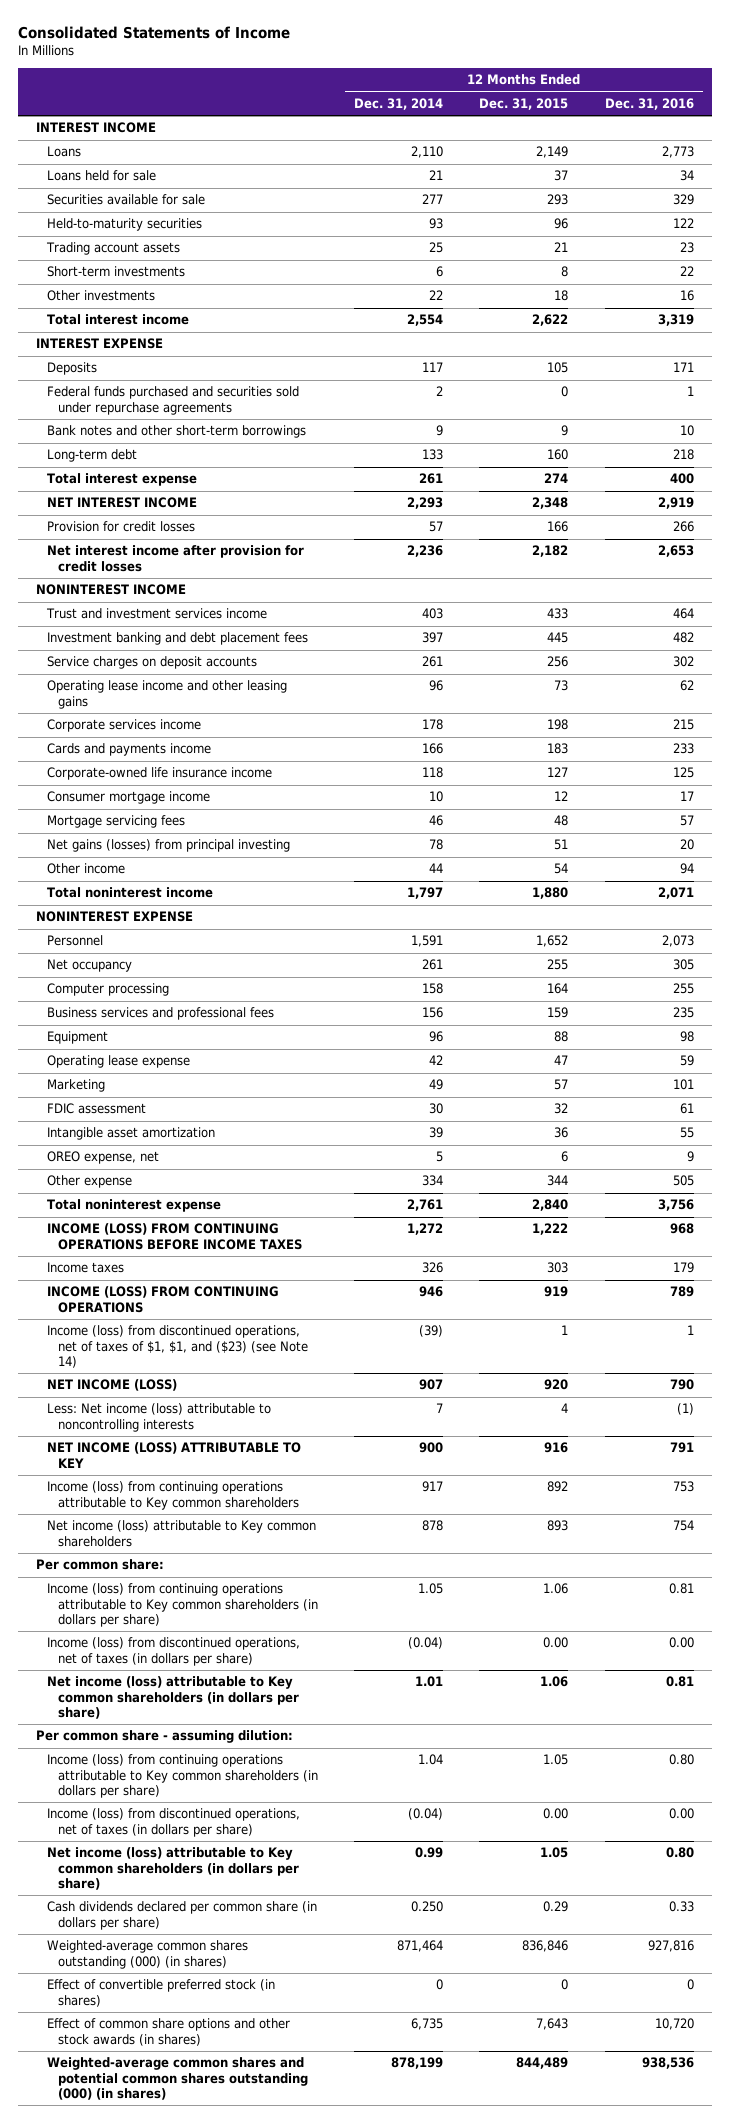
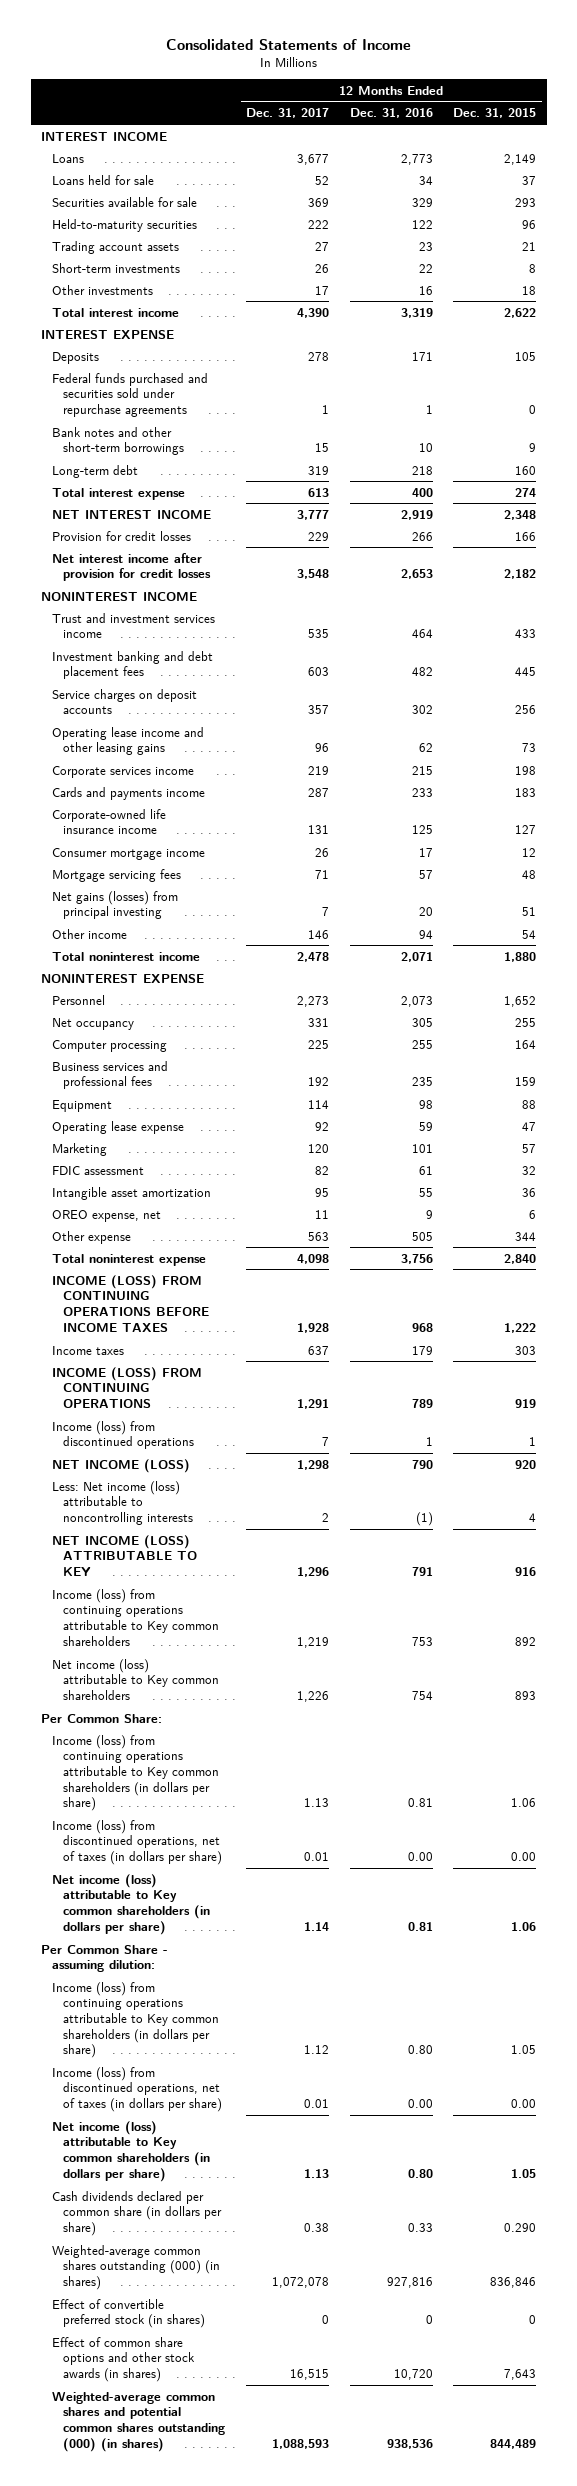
- | 12 Months Ended Dec. 31, 2014 | 12 Months Ended Dec. 31, 2015 | 12 Months Ended Dec. 31, 2016
+ | 12 Months Ended Dec. 31, 2017 | 12 Months Ended Dec. 31, 2016 | 12 Months Ended Dec. 31, 2015
- Income (loss) from discontinued operations, net of taxes of $1, $1, and ($23) (see Note 14) | (39) | 1 | 1
+ Income (loss) from discontinued operations | 7 | 1 | 1
- Per common share:
+ Per Common Share:
- Per common share - assuming dilution:
+ Per Common Share - assuming dilution:
- Cash dividends declared per common share (in dollars per share) | 0.250 | 0.29 | 0.33
+ Cash dividends declared per common share (in dollars per share) | 0.38 | 0.33 | 0.290

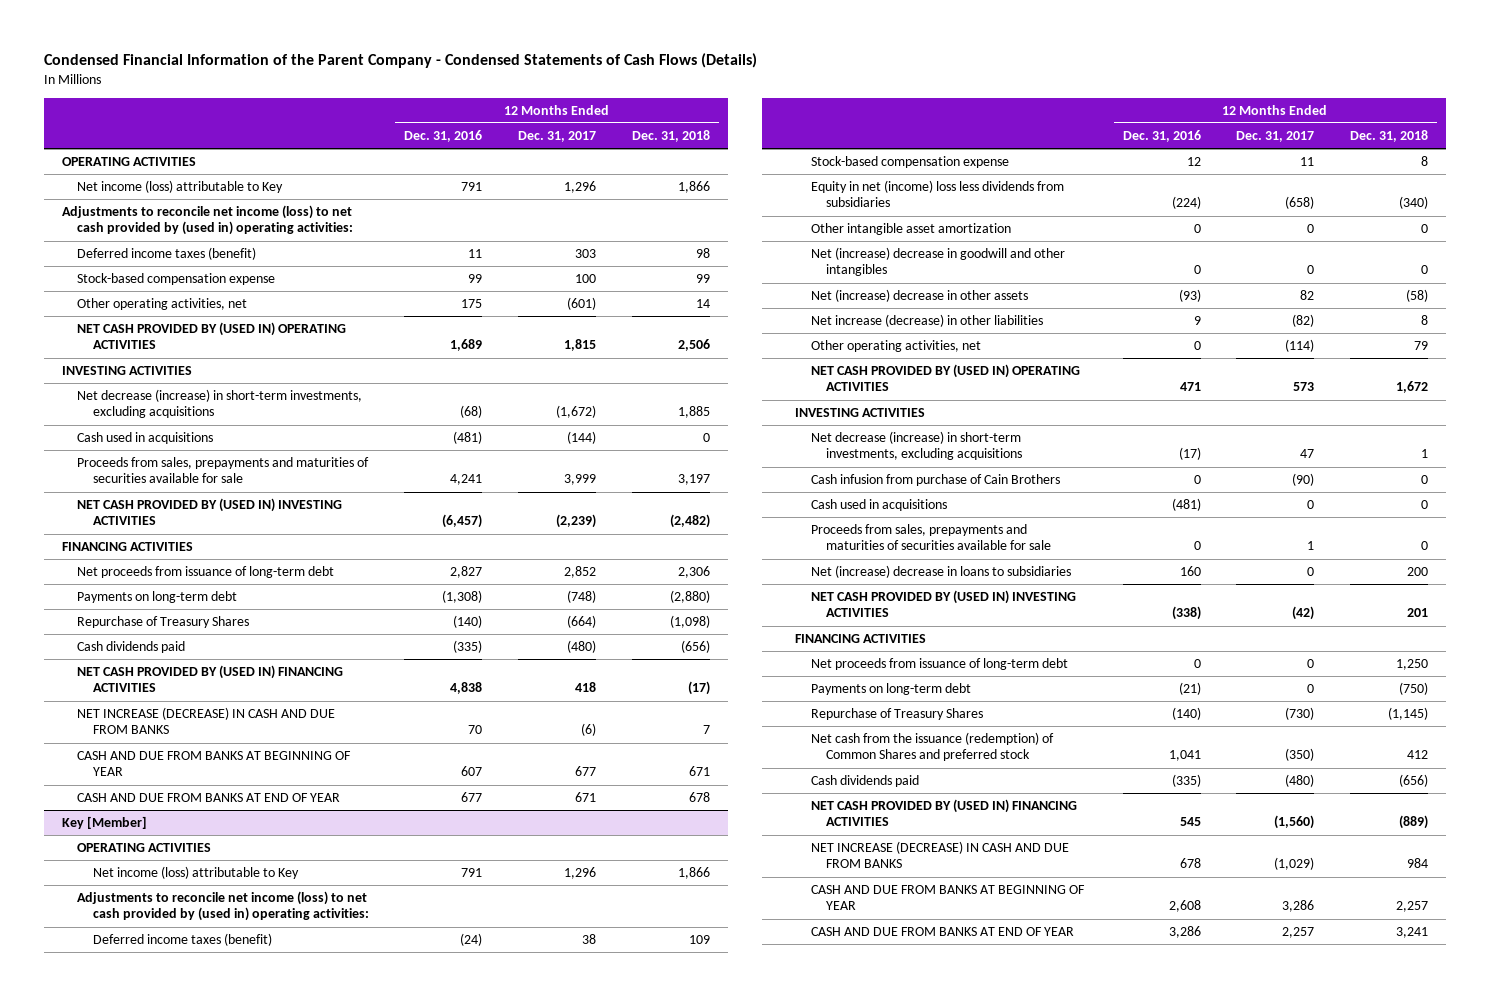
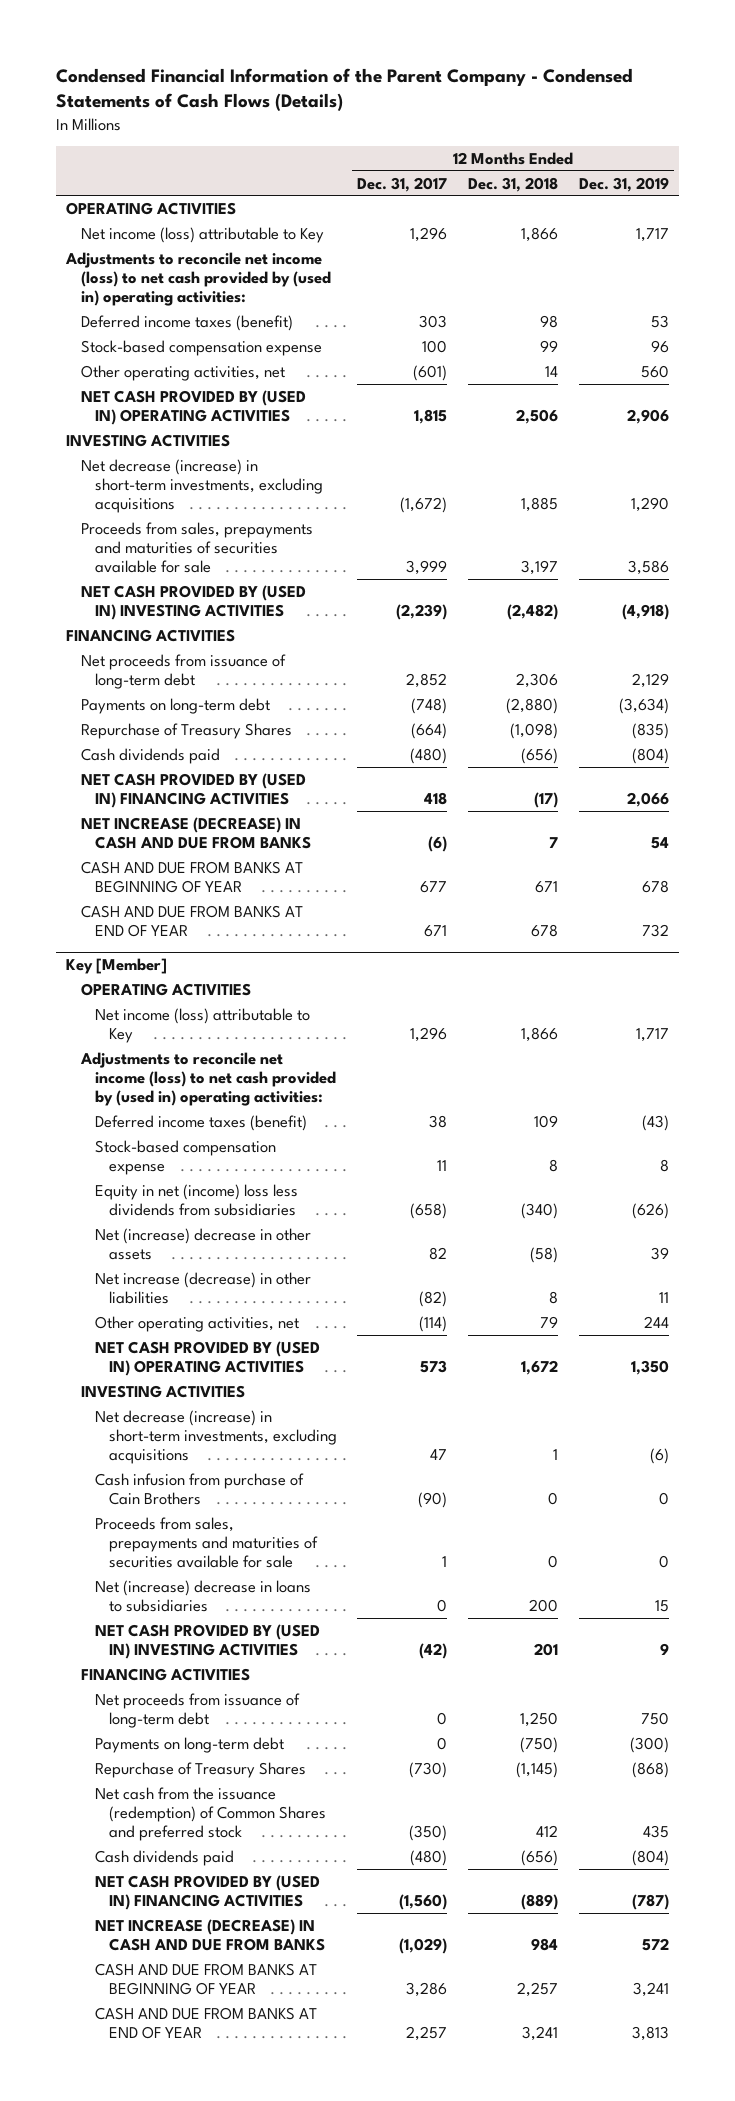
- | 12 Months Ended Dec. 31, 2016 | 12 Months Ended Dec. 31, 2017 | 12 Months Ended Dec. 31, 2018
+ | 12 Months Ended Dec. 31, 2017 | 12 Months Ended Dec. 31, 2018 | 12 Months Ended Dec. 31, 2019
- Cash used in acquisitions | (481) | (144) | 0
@ Key [Member]
- Other intangible asset amortization | 0 | 0 | 0
- Net (increase) decrease in goodwill and other intangibles | 0 | 0 | 0
- Cash used in acquisitions | (481) | 0 | 0

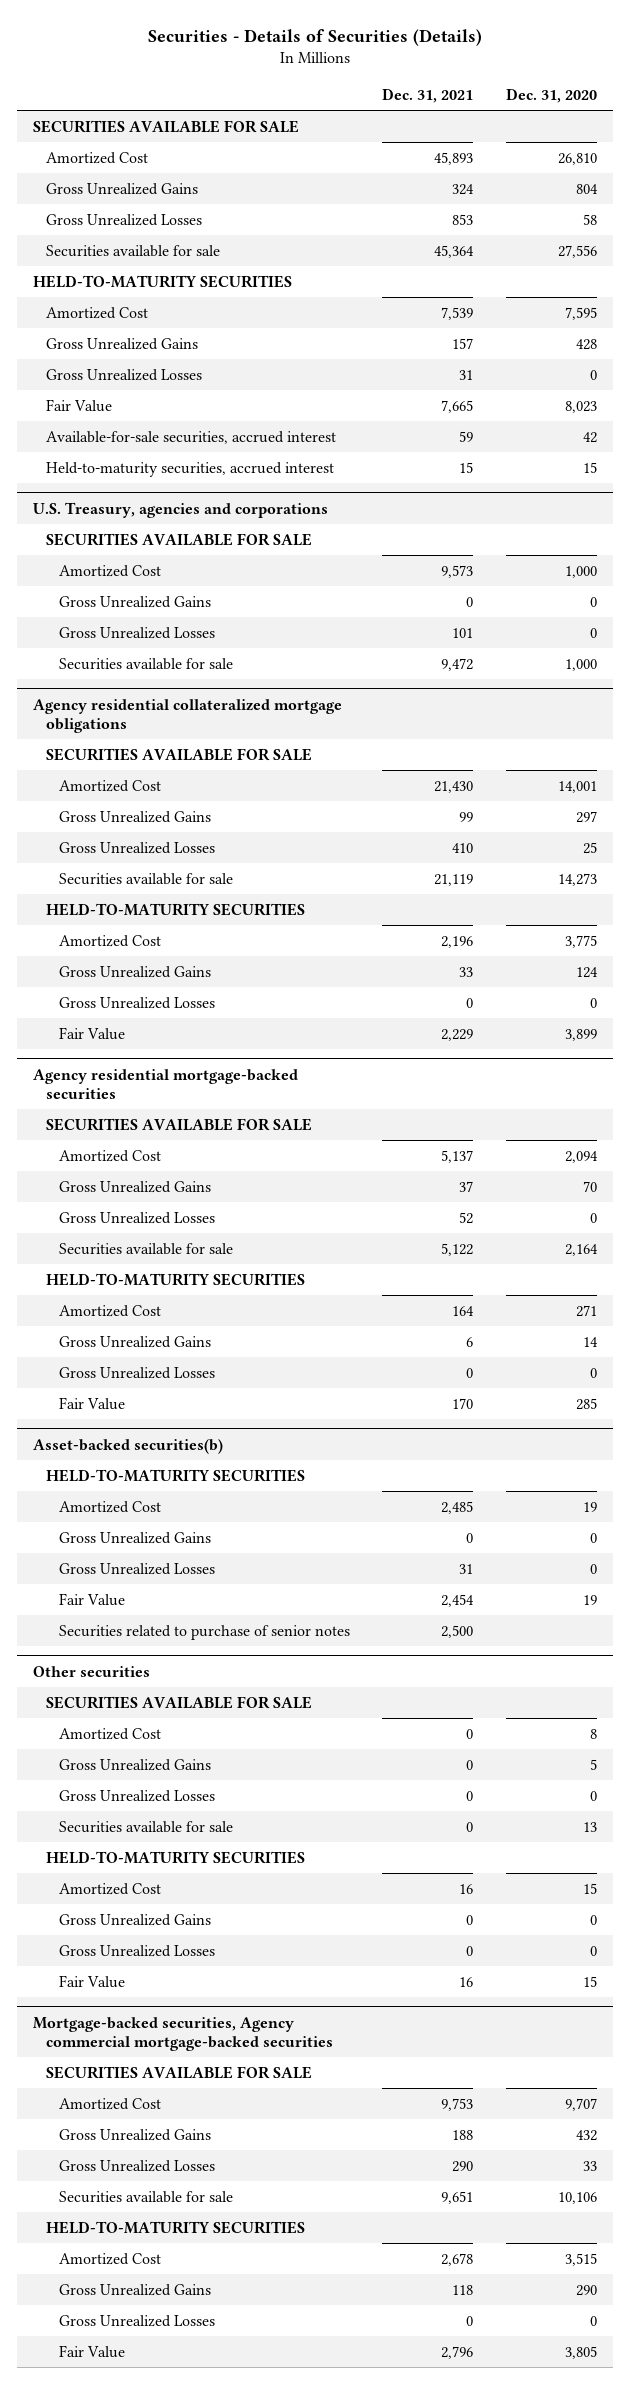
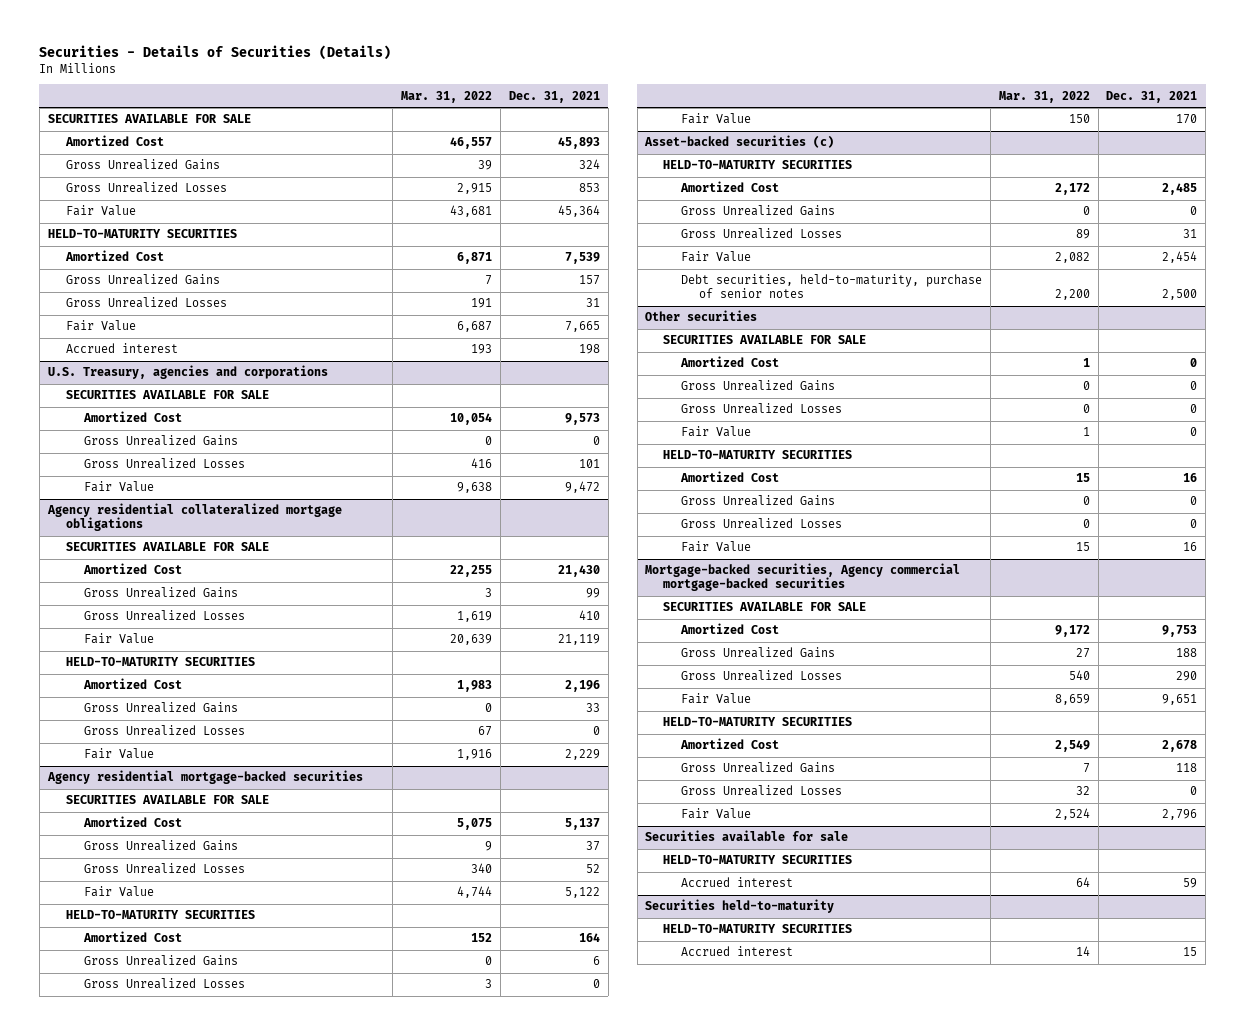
- | Dec. 31, 2021 | Dec. 31, 2020
+ | Mar. 31, 2022 | Dec. 31, 2021
- Securities available for sale | 45,364 | 27,556
+ Fair Value | 43,681 | 45,364
- Available-for-sale securities, accrued interest | 59 | 42
- Held-to-maturity securities, accrued interest | 15 | 15
+ Accrued interest | 193 | 198
@ U.S. Treasury, agencies and corporations
- Securities available for sale | 9,472 | 1,000
+ Fair Value | 9,638 | 9,472
@ Agency residential collateralized mortgage obligations
- Securities available for sale | 21,119 | 14,273
+ Fair Value | 20,639 | 21,119
@ Agency residential mortgage-backed securities
- Securities available for sale | 5,122 | 2,164
+ Fair Value | 4,744 | 5,122
- Asset-backed securities(b)
+ Asset-backed securities (c)
- Securities related to purchase of senior notes | 2,500 |
+ Debt securities, held-to-maturity, purchase of senior notes | 2,200 | 2,500
@ Other securities
- Securities available for sale | 0 | 13
+ Fair Value | 1 | 0
@ Mortgage-backed securities, Agency commercial mortgage-backed securities
- Securities available for sale | 9,651 | 10,106
+ Fair Value | 8,659 | 9,651
+ Securities available for sale
+ HELD-TO-MATURITY SECURITIES
+ Accrued interest | 64 | 59
+ Securities held-to-maturity
+ HELD-TO-MATURITY SECURITIES
+ Accrued interest | 14 | 15

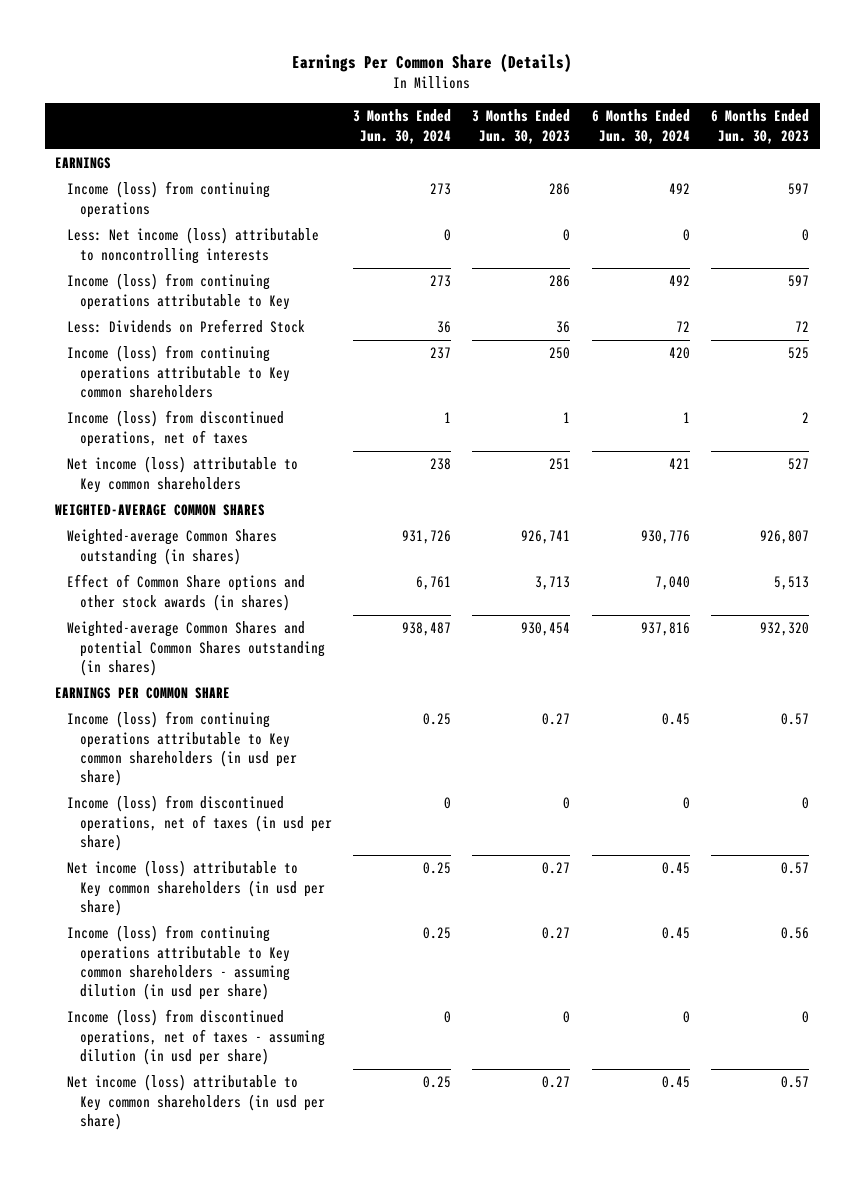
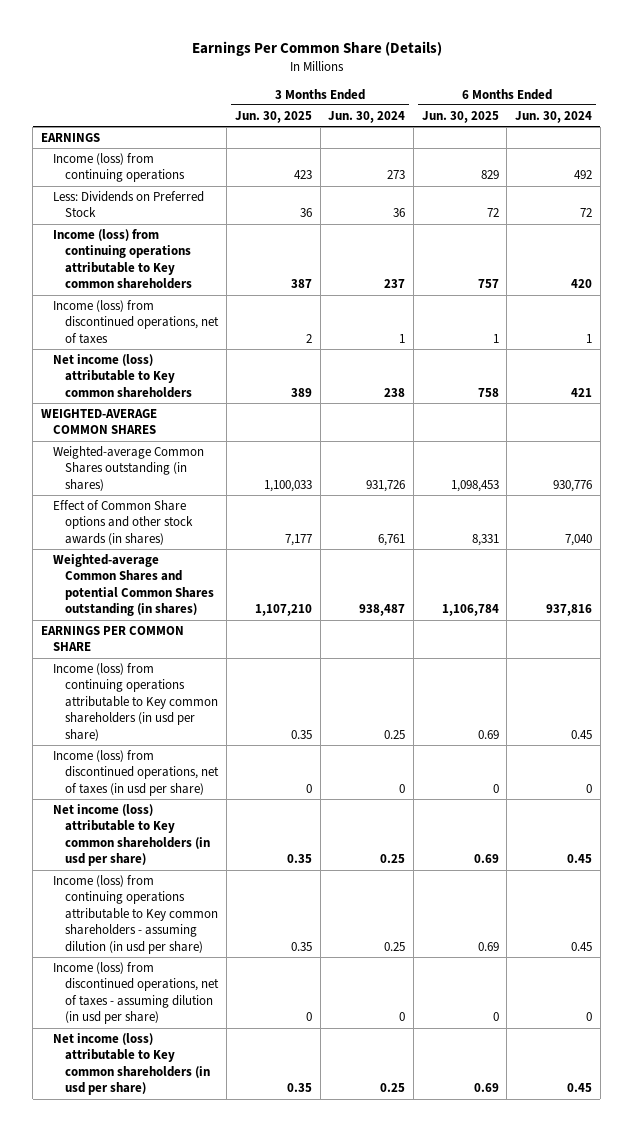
- | 3 Months Ended Jun. 30, 2024 | 3 Months Ended Jun. 30, 2023 | 6 Months Ended Jun. 30, 2024 | 6 Months Ended Jun. 30, 2023
+ | 3 Months Ended Jun. 30, 2025 | 3 Months Ended Jun. 30, 2024 | 6 Months Ended Jun. 30, 2025 | 6 Months Ended Jun. 30, 2024
- Less: Net income (loss) attributable to noncontrolling interests | 0 | 0 | 0 | 0
- Income (loss) from continuing operations attributable to Key | 273 | 286 | 492 | 597

